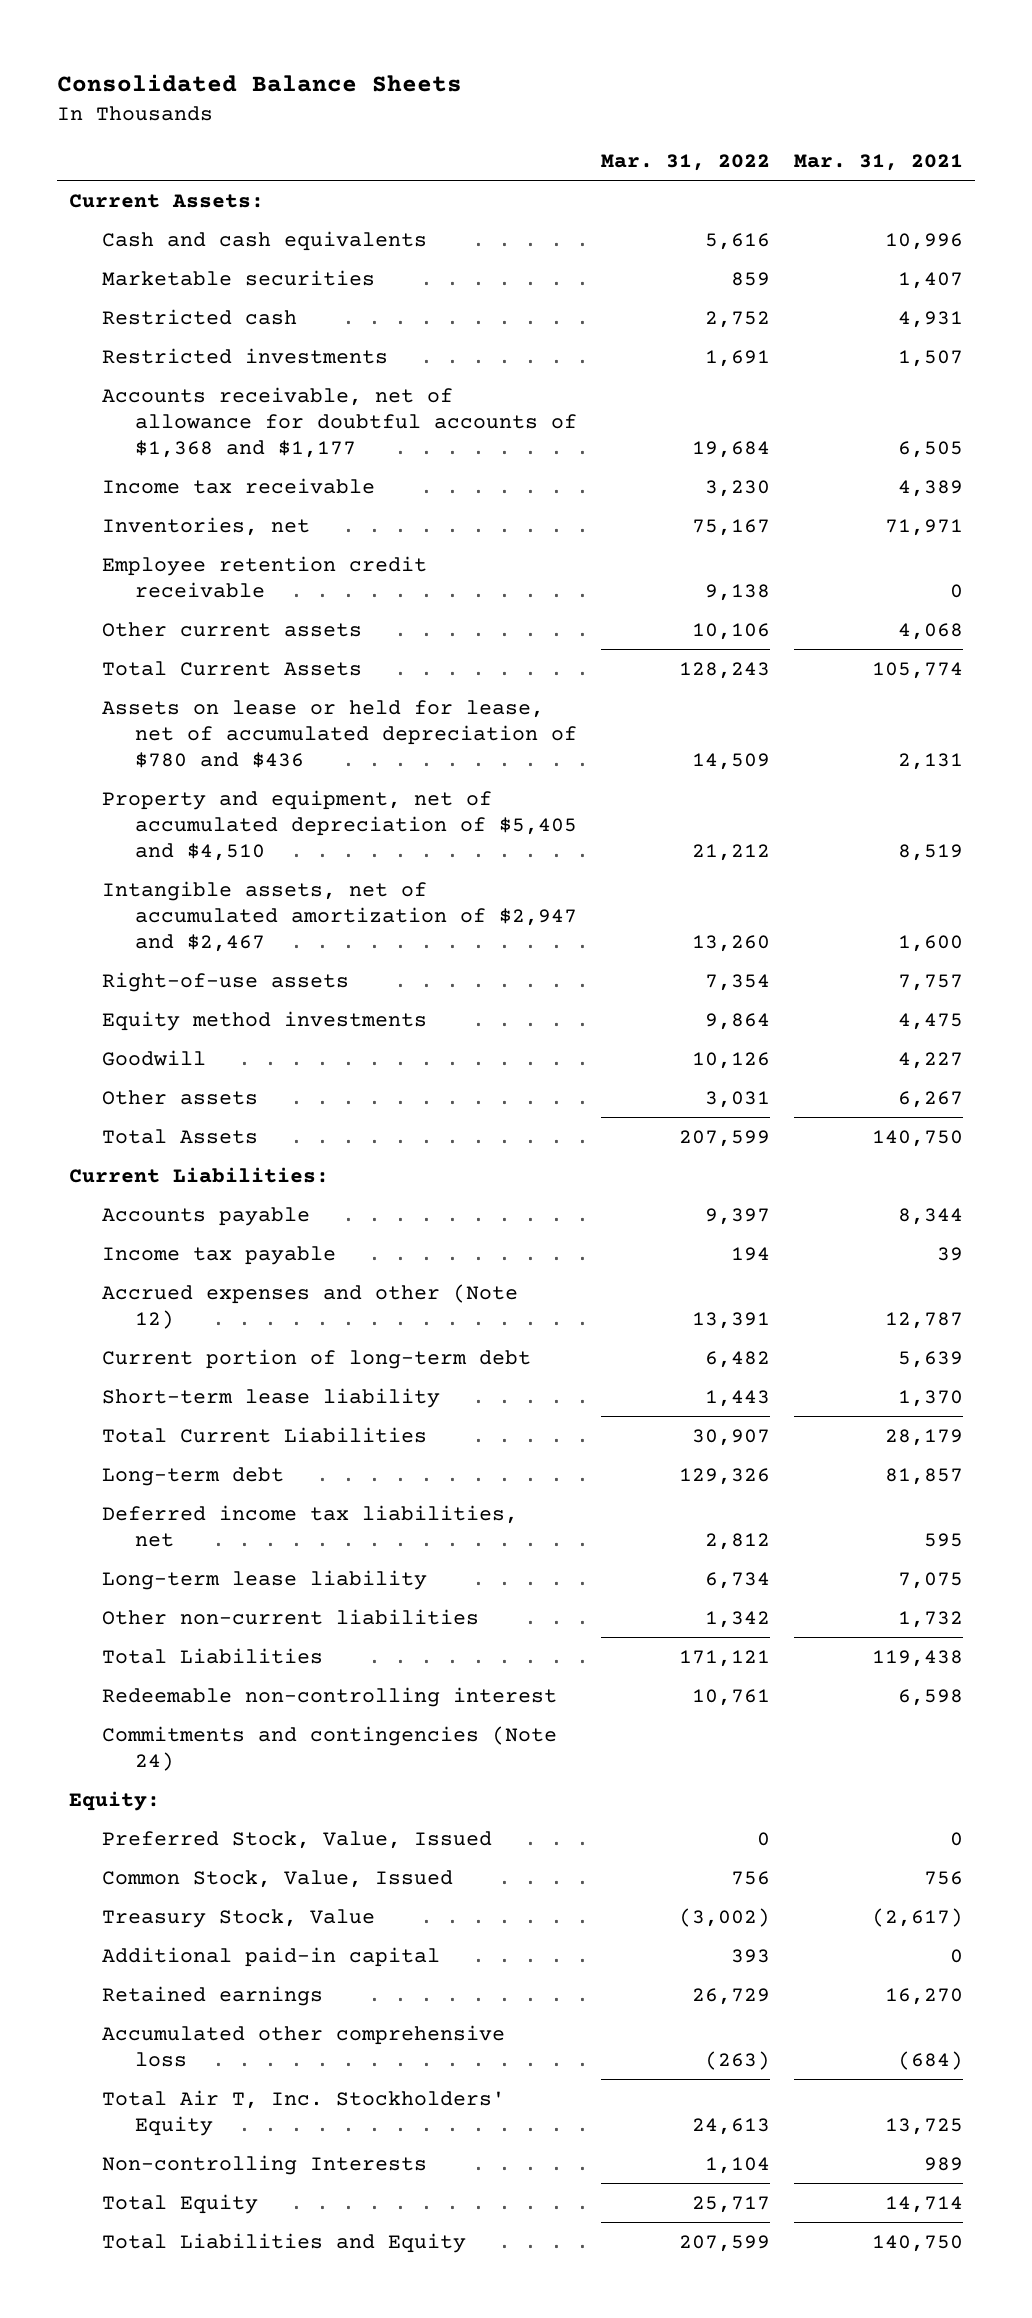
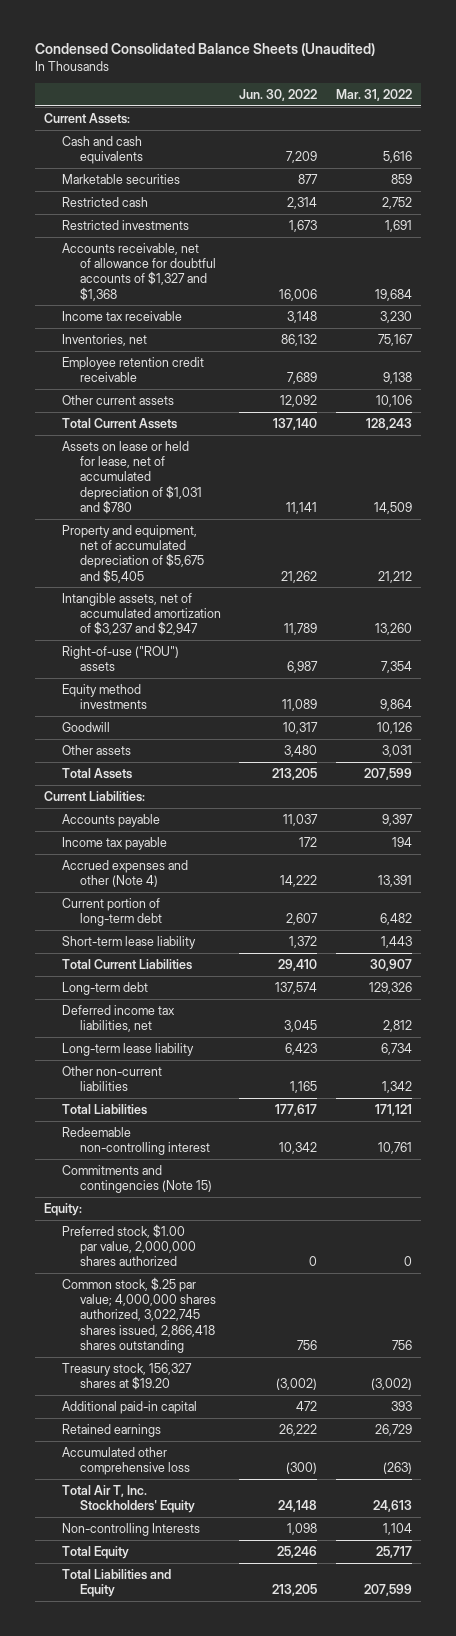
- Consolidated Balance Sheets
+ Condensed Consolidated Balance Sheets (Unaudited)
- | Mar. 31, 2022 | Mar. 31, 2021
+ | Jun. 30, 2022 | Mar. 31, 2022
- Accounts receivable, net of allowance for doubtful accounts of $1,368 and $1,177 | 19,684 | 6,505
+ Accounts receivable, net of allowance for doubtful accounts of $1,327 and $1,368 | 16,006 | 19,684
- Assets on lease or held for lease, net of accumulated depreciation of $780 and $436 | 14,509 | 2,131
- Property and equipment, net of accumulated depreciation of $5,405 and $4,510 | 21,212 | 8,519
- Intangible assets, net of accumulated amortization of $2,947 and $2,467 | 13,260 | 1,600
- Right-of-use assets | 7,354 | 7,757
+ Assets on lease or held for lease, net of accumulated depreciation of $1,031 and $780 | 11,141 | 14,509
+ Property and equipment, net of accumulated depreciation of $5,675 and $5,405 | 21,262 | 21,212
+ Intangible assets, net of accumulated amortization of $3,237 and $2,947 | 11,789 | 13,260
+ Right-of-use ("ROU") assets | 6,987 | 7,354
- Accrued expenses and other (Note 12) | 13,391 | 12,787
+ Accrued expenses and other (Note 4) | 14,222 | 13,391
- Commitments and contingencies (Note 24)
+ Commitments and contingencies (Note 15)
- Preferred Stock, Value, Issued | 0 | 0
- Common Stock, Value, Issued | 756 | 756
- Treasury Stock, Value | (3,002) | (2,617)
+ Preferred stock, $1.00 par value, 2,000,000 shares authorized | 0 | 0
+ Common stock, $.25 par value; 4,000,000 shares authorized, 3,022,745 shares issued, 2,866,418 shares outstanding | 756 | 756
+ Treasury stock, 156,327 shares at $19.20 | (3,002) | (3,002)

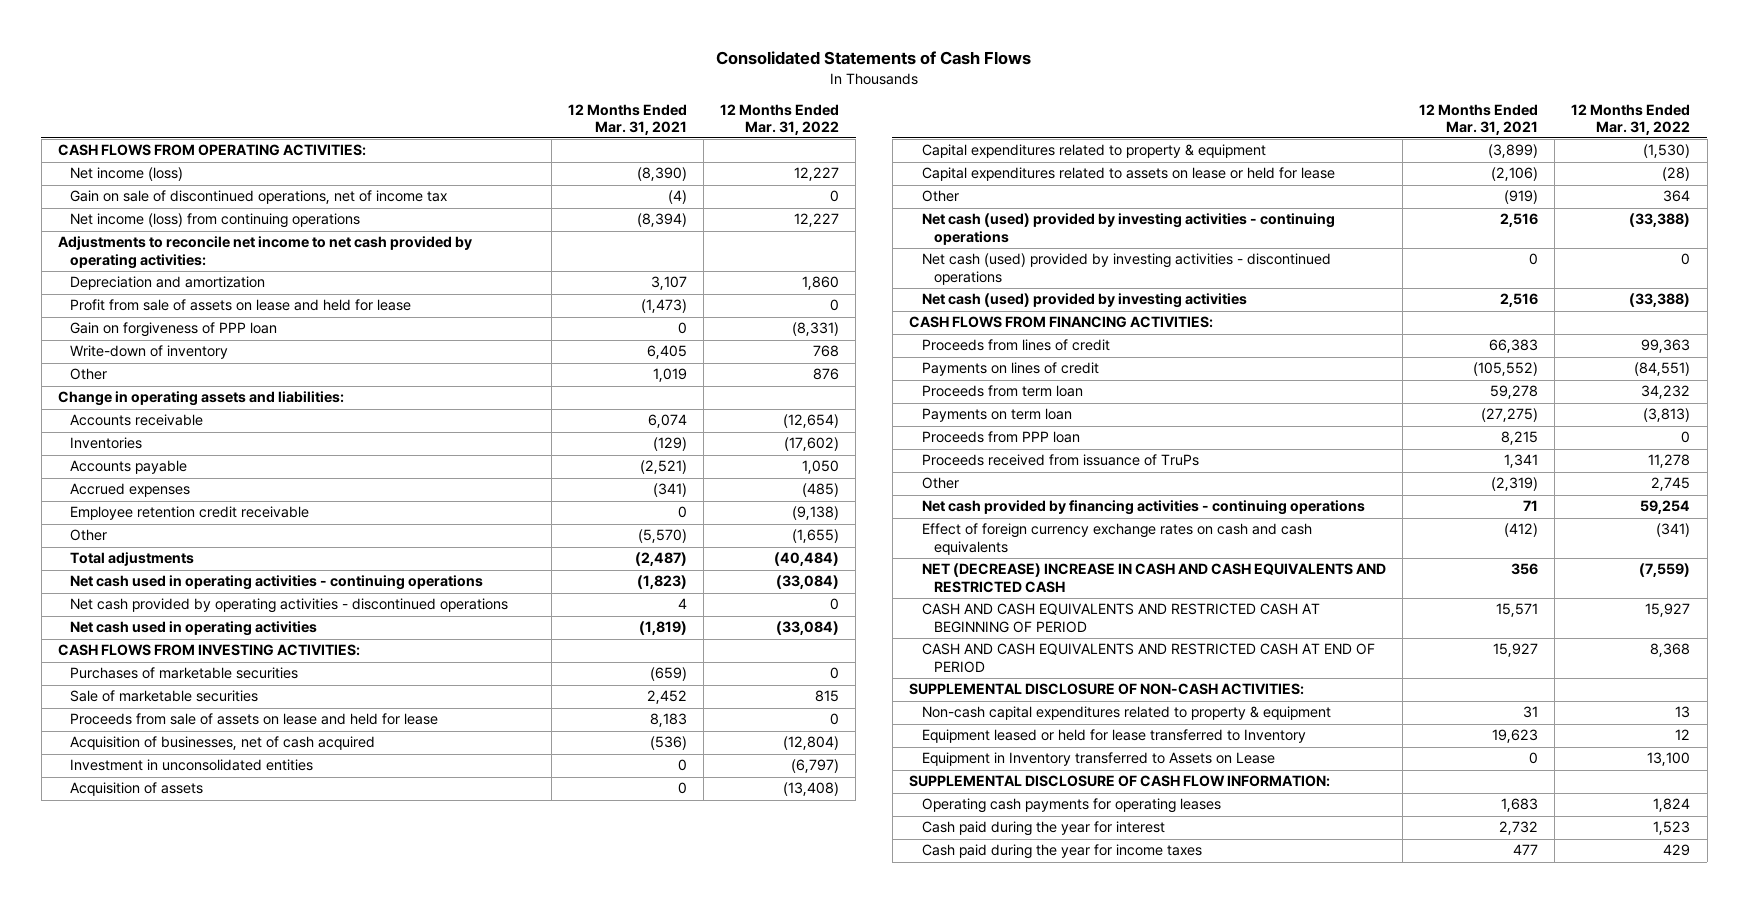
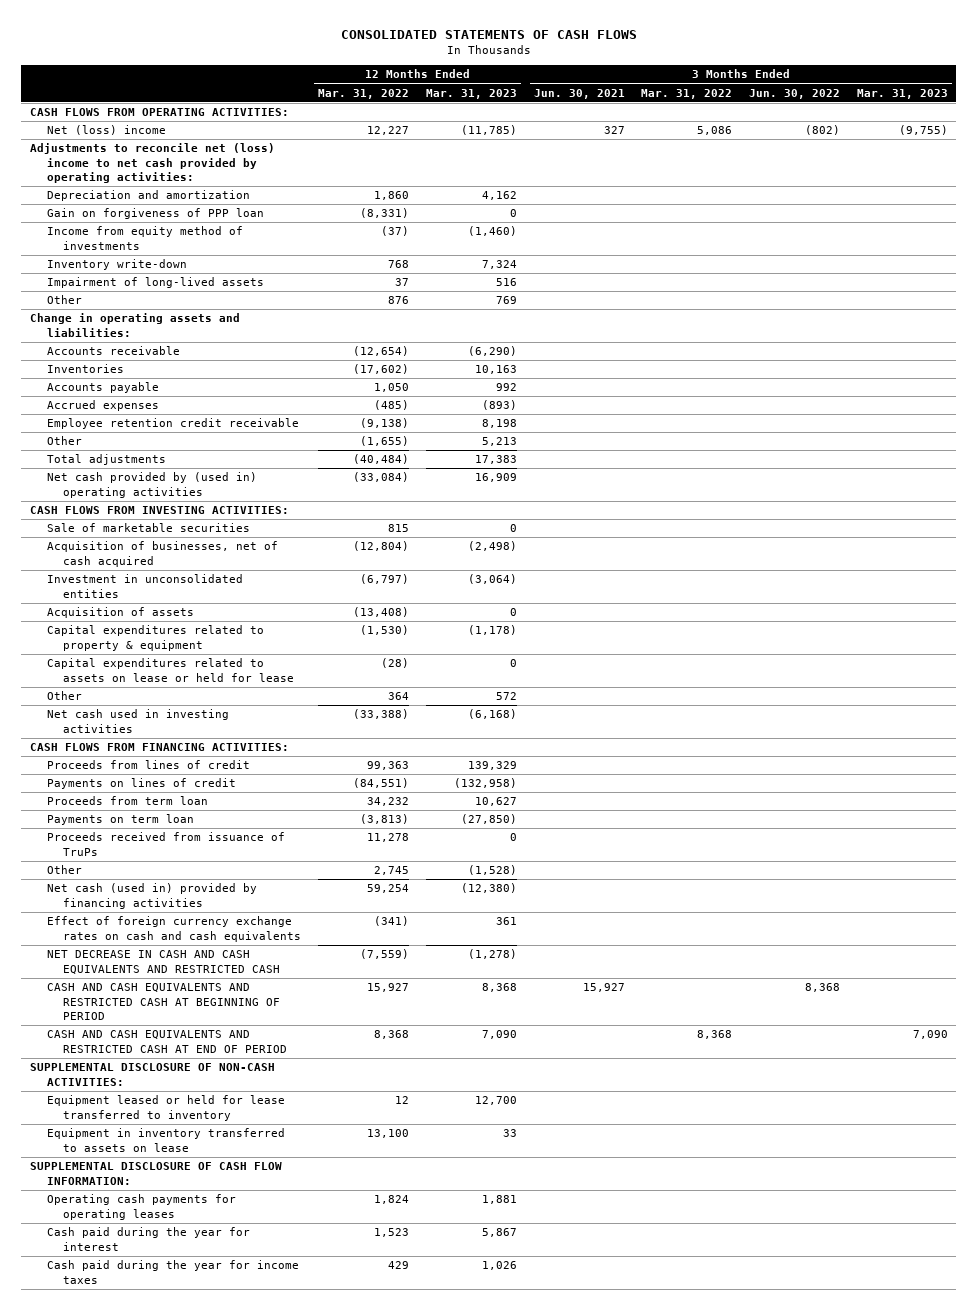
- Consolidated Statements of Cash Flows
+ CONSOLIDATED STATEMENTS OF CASH FLOWS
- | 12 Months Ended Mar. 31, 2021 | 12 Months Ended Mar. 31, 2022
+ | 12 Months Ended Mar. 31, 2022 | 12 Months Ended Mar. 31, 2023 | 3 Months Ended Jun. 30, 2021 | 3 Months Ended Mar. 31, 2022 | 3 Months Ended Jun. 30, 2022 | 3 Months Ended Mar. 31, 2023
- Net income (loss) | (8,390) | 12,227
- Gain on sale of discontinued operations, net of income tax | (4) | 0
- Net income (loss) from continuing operations | (8,394) | 12,227
- Adjustments to reconcile net income to net cash provided by operating activities:
+ Net (loss) income | 12,227 | (11,785) | 327 | 5,086 | (802) | (9,755)
+ Adjustments to reconcile net (loss) income to net cash provided by operating activities:
- Profit from sale of assets on lease and held for lease | (1,473) | 0
- Write-down of inventory | 6,405 | 768
+ Income from equity method of investments | (37) | (1,460) | | | |
+ Inventory write-down | 768 | 7,324 | | | |
+ Impairment of long-lived assets | 37 | 516 | | | |
- Net cash used in operating activities - continuing operations | (1,823) | (33,084)
- Net cash provided by operating activities - discontinued operations | 4 | 0
- Net cash used in operating activities | (1,819) | (33,084)
+ Net cash provided by (used in) operating activities | (33,084) | 16,909 | | | |
- Purchases of marketable securities | (659) | 0
- Proceeds from sale of assets on lease and held for lease | 8,183 | 0
- Net cash (used) provided by investing activities - continuing operations | 2,516 | (33,388)
- Net cash (used) provided by investing activities - discontinued operations | 0 | 0
- Net cash (used) provided by investing activities | 2,516 | (33,388)
+ Net cash used in investing activities | (33,388) | (6,168) | | | |
- Proceeds from PPP loan | 8,215 | 0
- Net cash provided by financing activities - continuing operations | 71 | 59,254
+ Net cash (used in) provided by financing activities | 59,254 | (12,380) | | | |
- NET (DECREASE) INCREASE IN CASH AND CASH EQUIVALENTS AND RESTRICTED CASH | 356 | (7,559)
+ NET DECREASE IN CASH AND CASH EQUIVALENTS AND RESTRICTED CASH | (7,559) | (1,278) | | | |
- Non-cash capital expenditures related to property & equipment | 31 | 13
- Equipment leased or held for lease transferred to Inventory | 19,623 | 12
- Equipment in Inventory transferred to Assets on Lease | 0 | 13,100
+ Equipment leased or held for lease transferred to inventory | 12 | 12,700 | | | |
+ Equipment in inventory transferred to assets on lease | 13,100 | 33 | | | |

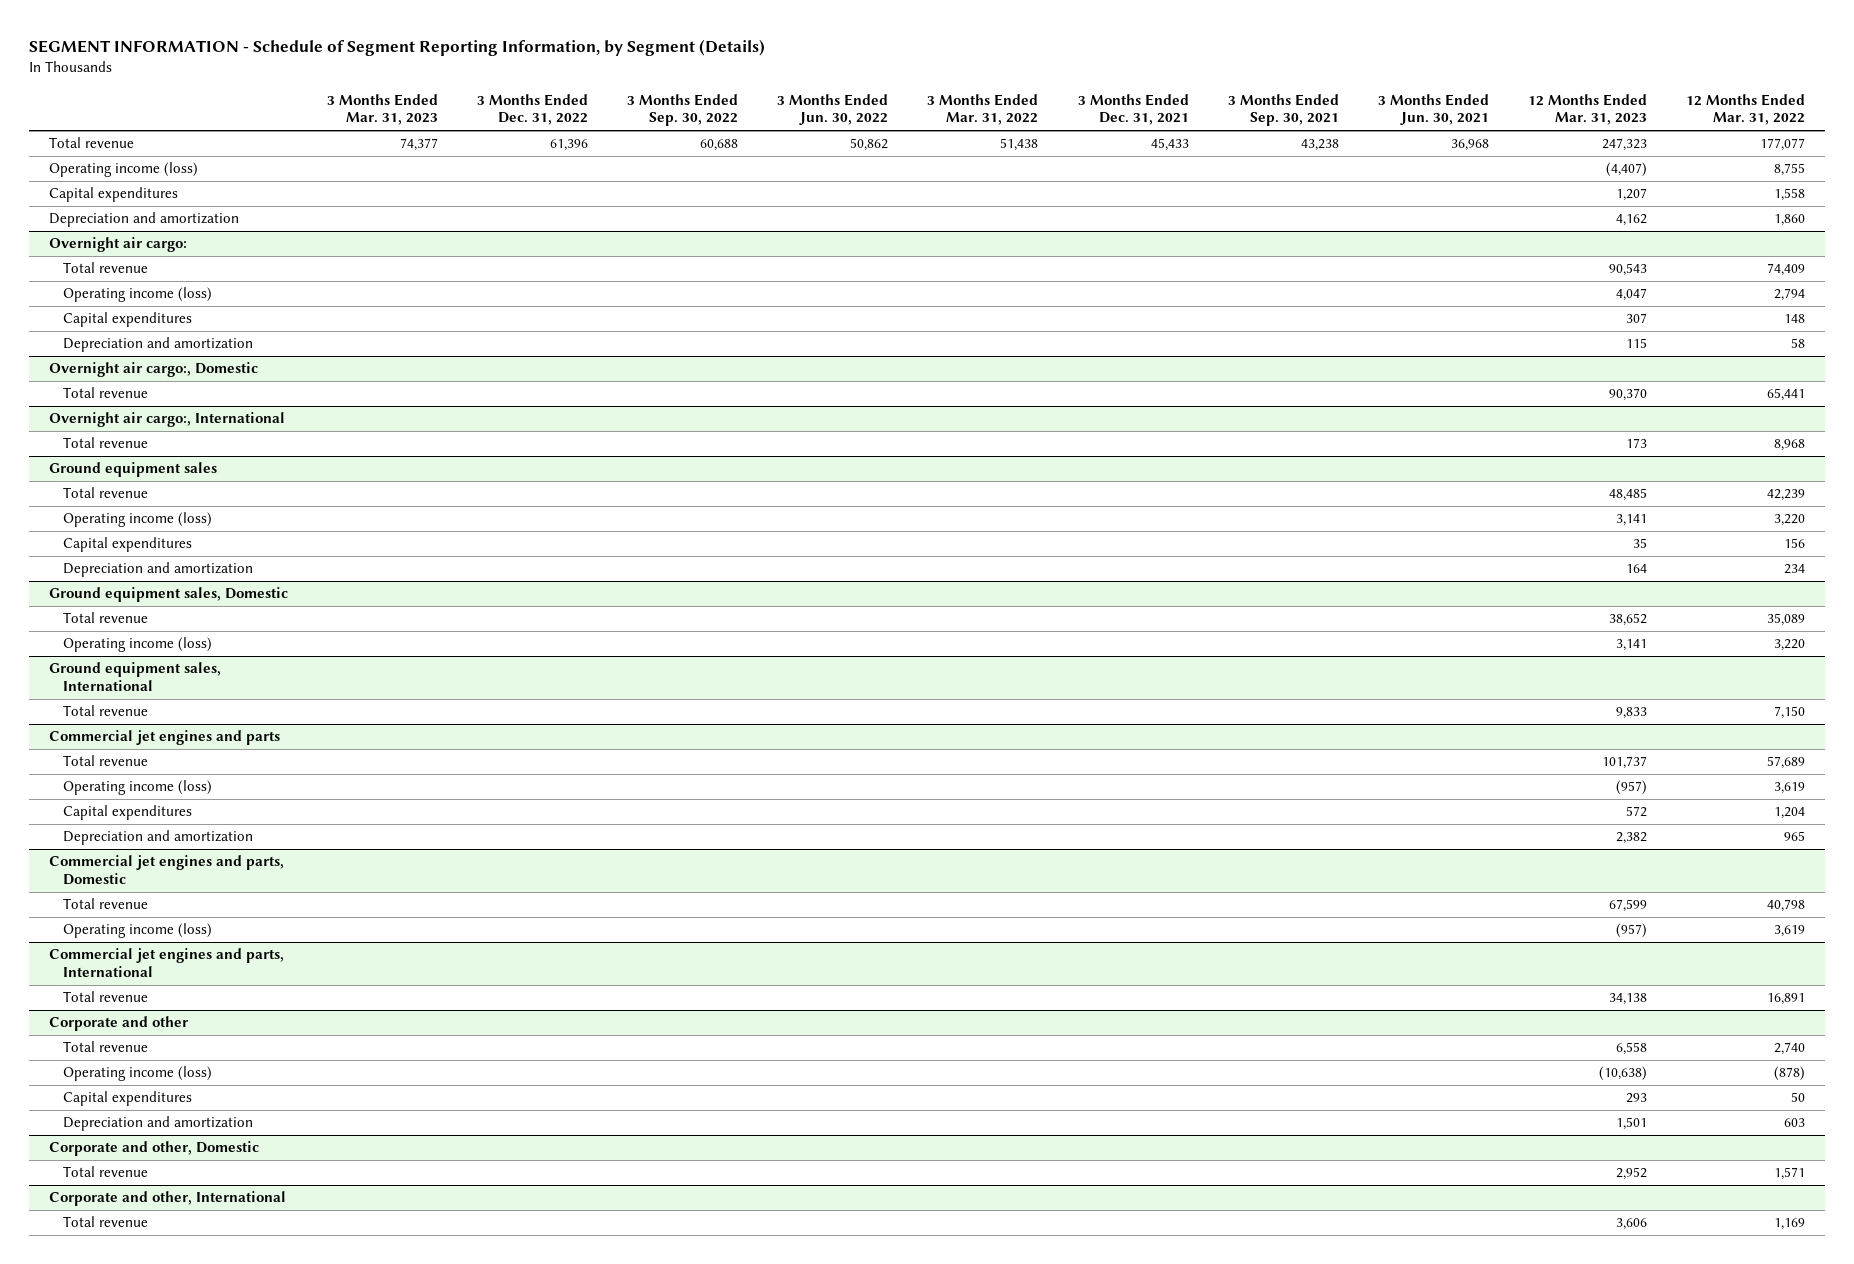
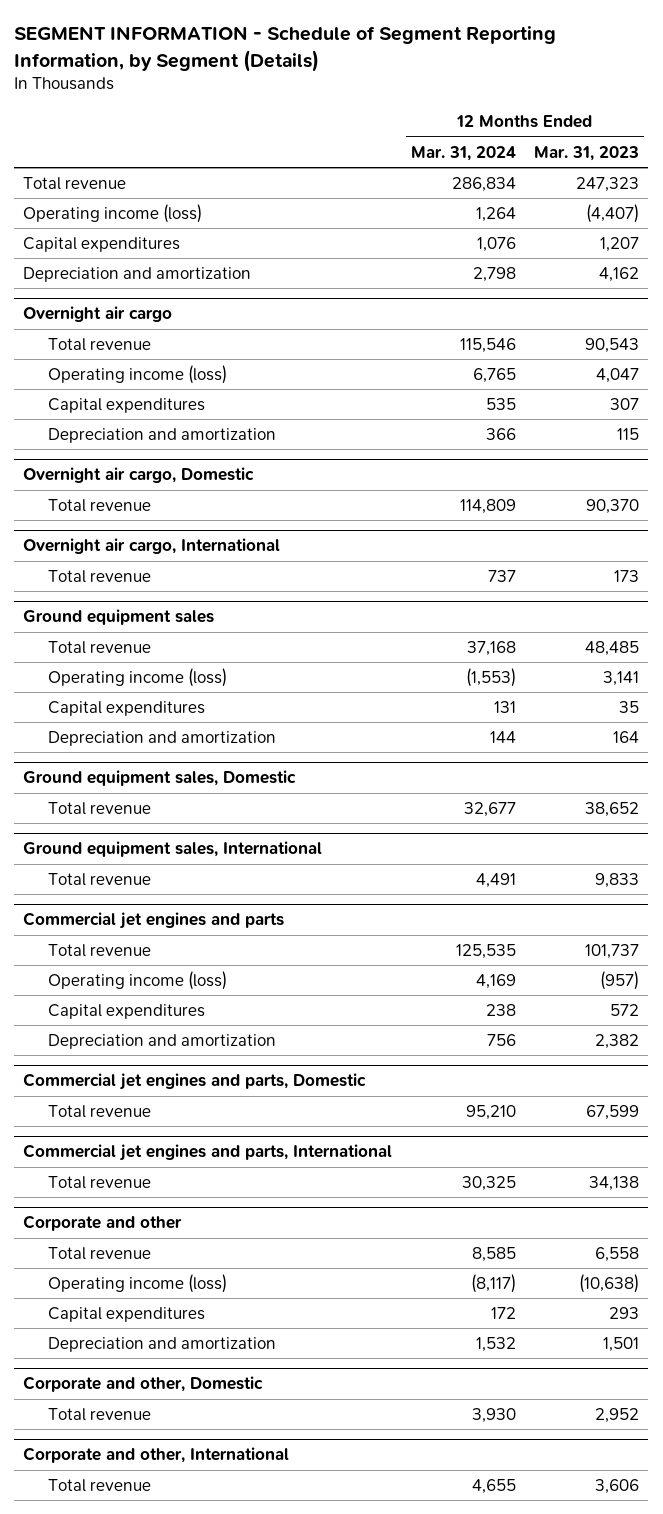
- | 3 Months Ended Mar. 31, 2023 | 3 Months Ended Dec. 31, 2022 | 3 Months Ended Sep. 30, 2022 | 3 Months Ended Jun. 30, 2022 | 3 Months Ended Mar. 31, 2022 | 3 Months Ended Dec. 31, 2021 | 3 Months Ended Sep. 30, 2021 | 3 Months Ended Jun. 30, 2021 | 12 Months Ended Mar. 31, 2023 | 12 Months Ended Mar. 31, 2022
+ | 12 Months Ended Mar. 31, 2024 | 12 Months Ended Mar. 31, 2023
- Overnight air cargo:
+ Overnight air cargo
- Overnight air cargo:, Domestic
+ Overnight air cargo, Domestic
- Overnight air cargo:, International
+ Overnight air cargo, International
@ Ground equipment sales, Domestic
- Operating income (loss) | | | | | | | | | 3,141 | 3,220
@ Commercial jet engines and parts, Domestic
- Operating income (loss) | | | | | | | | | (957) | 3,619

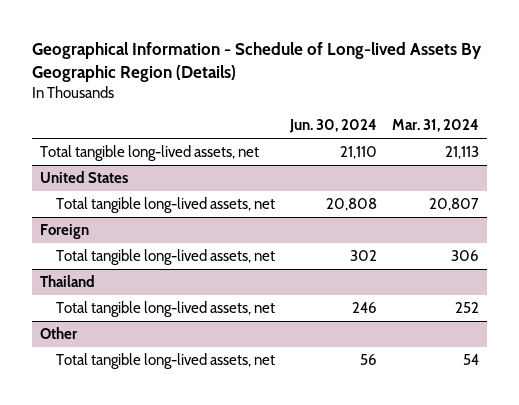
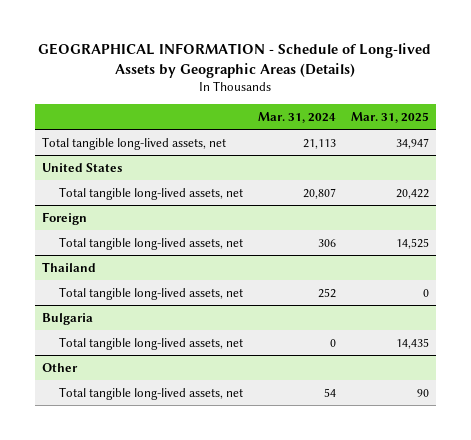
- Geographical Information - Schedule of Long-lived Assets By Geographic Region (Details)
+ GEOGRAPHICAL INFORMATION - Schedule of Long-lived Assets by Geographic Areas (Details)
- | Jun. 30, 2024 | Mar. 31, 2024
+ | Mar. 31, 2024 | Mar. 31, 2025
+ Bulgaria
+ Total tangible long-lived assets, net | 0 | 14,435

